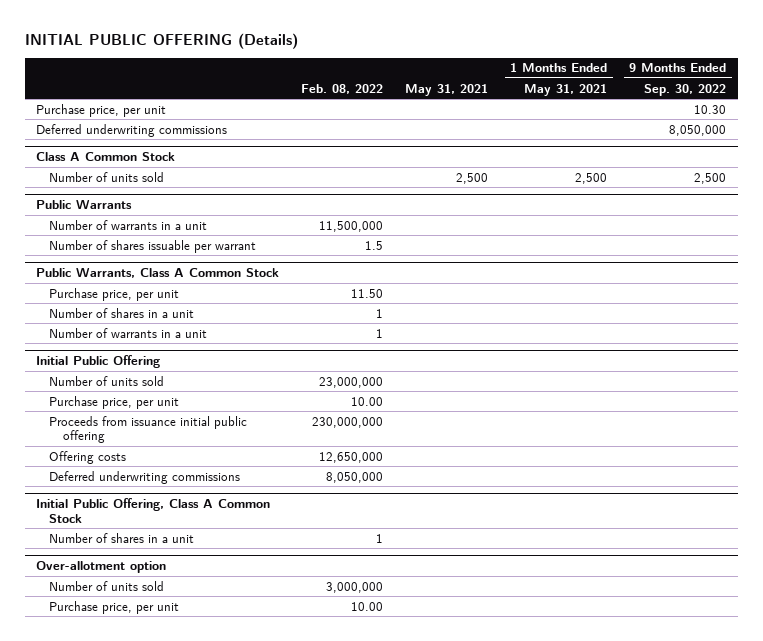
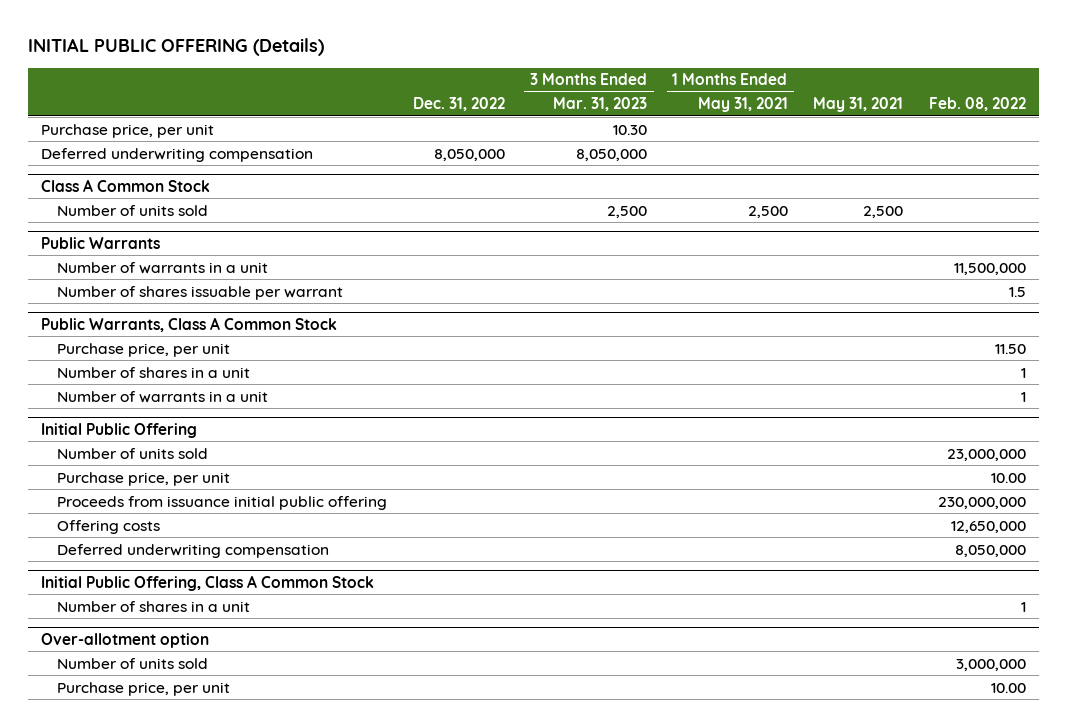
- | Feb. 08, 2022 | May 31, 2021 | 1 Months Ended May 31, 2021 | 9 Months Ended Sep. 30, 2022
+ | Dec. 31, 2022 | 3 Months Ended Mar. 31, 2023 | 1 Months Ended May 31, 2021 | May 31, 2021 | Feb. 08, 2022
- Deferred underwriting commissions | | | | 8,050,000
+ Deferred underwriting compensation | 8,050,000 | 8,050,000 | | |
@ Initial Public Offering
- Deferred underwriting commissions | 8,050,000 | | |
+ Deferred underwriting compensation | | | | | 8,050,000

